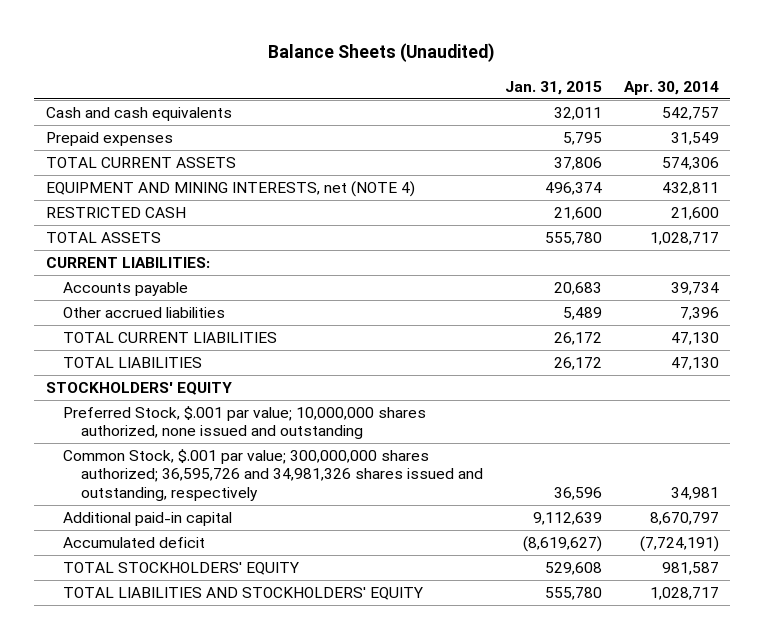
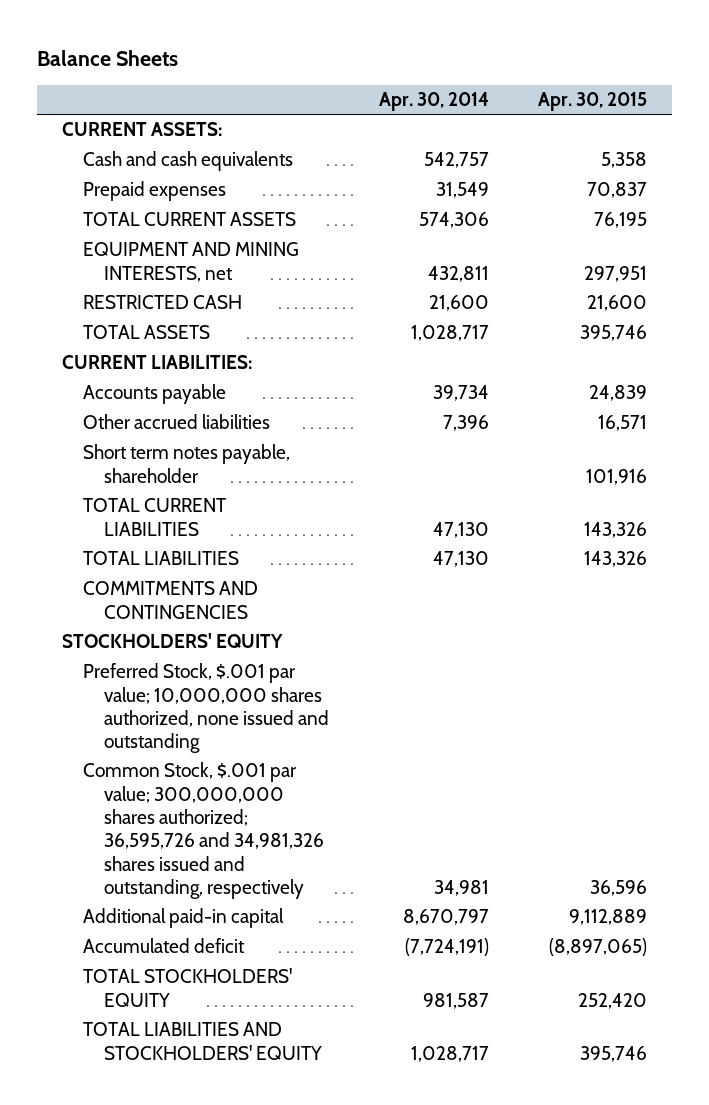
- Balance Sheets (Unaudited)
+ Balance Sheets
- | Jan. 31, 2015 | Apr. 30, 2014
+ | Apr. 30, 2014 | Apr. 30, 2015
+ CURRENT ASSETS:
- EQUIPMENT AND MINING INTERESTS, net (NOTE 4) | 496,374 | 432,811
+ EQUIPMENT AND MINING INTERESTS, net | 432,811 | 297,951
+ Short term notes payable, shareholder | | 101,916
+ COMMITMENTS AND CONTINGENCIES

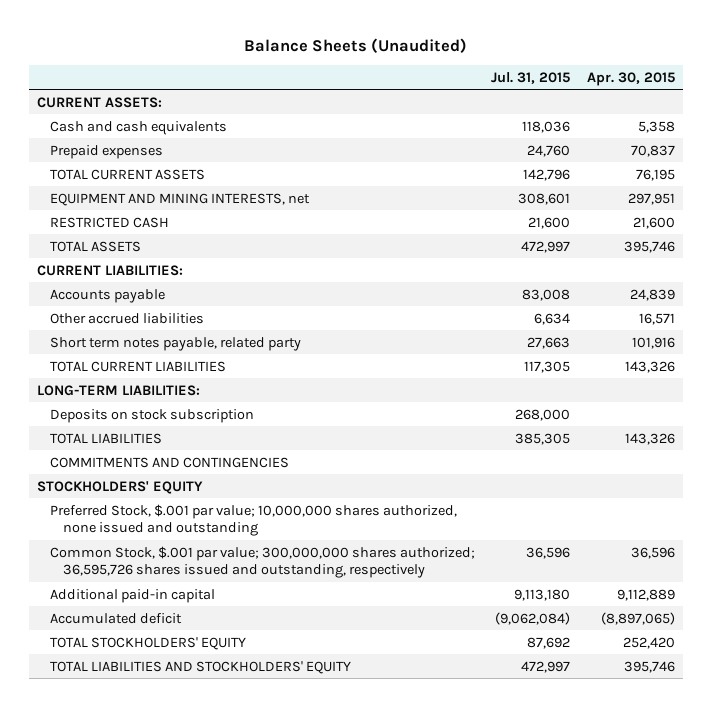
- Balance Sheets
+ Balance Sheets (Unaudited)
- | Apr. 30, 2014 | Apr. 30, 2015
+ | Jul. 31, 2015 | Apr. 30, 2015
- Short term notes payable, shareholder | | 101,916
+ Short term notes payable, related party | 27,663 | 101,916
+ LONG-TERM LIABILITIES:
+ Deposits on stock subscription | 268,000 |
- Common Stock, $.001 par value; 300,000,000 shares authorized; 36,595,726 and 34,981,326 shares issued and outstanding, respectively | 34,981 | 36,596
+ Common Stock, $.001 par value; 300,000,000 shares authorized; 36,595,726 shares issued and outstanding, respectively | 36,596 | 36,596

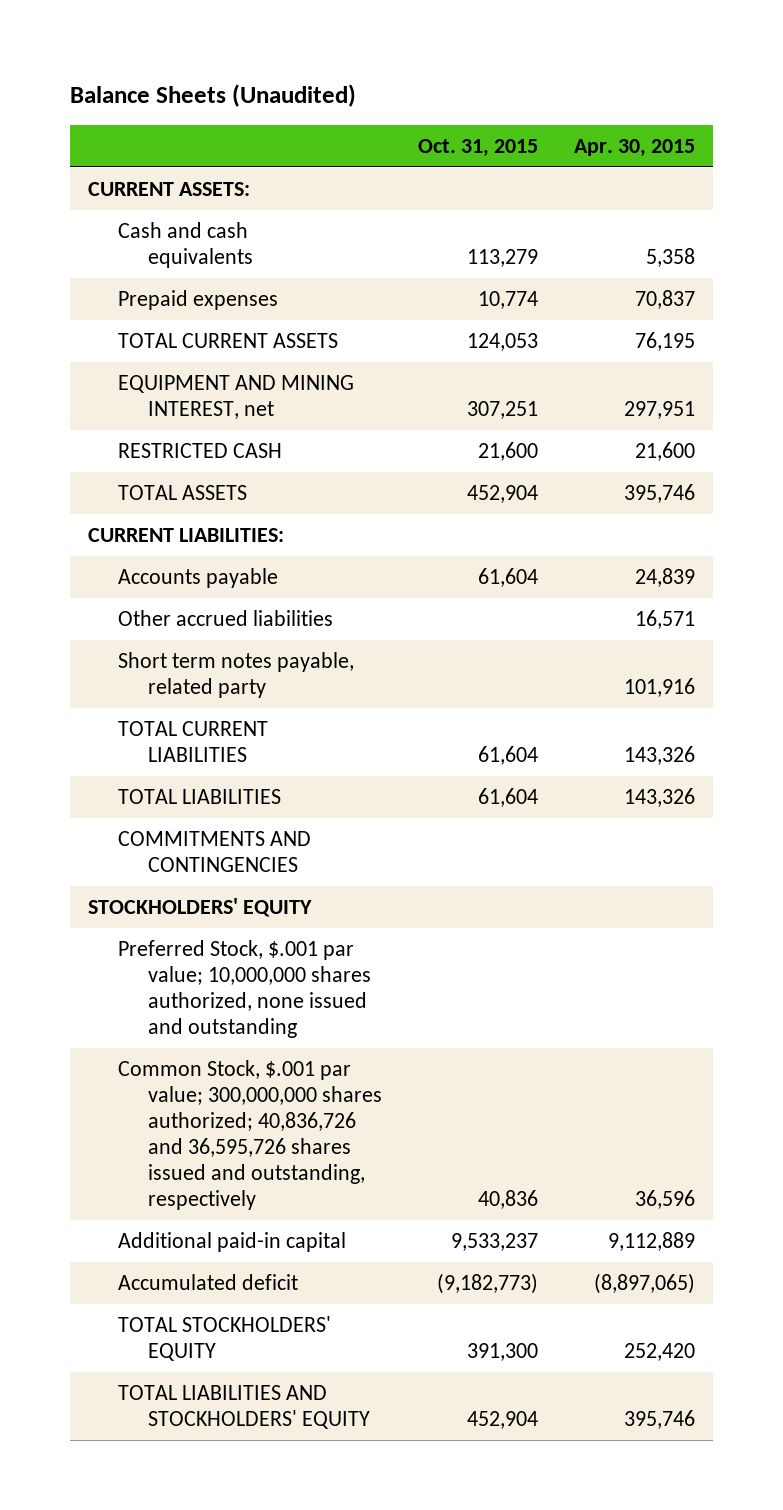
- | Jul. 31, 2015 | Apr. 30, 2015
+ | Oct. 31, 2015 | Apr. 30, 2015
- EQUIPMENT AND MINING INTERESTS, net | 308,601 | 297,951
+ EQUIPMENT AND MINING INTEREST, net | 307,251 | 297,951
- LONG-TERM LIABILITIES:
- Deposits on stock subscription | 268,000 |
- Common Stock, $.001 par value; 300,000,000 shares authorized; 36,595,726 shares issued and outstanding, respectively | 36,596 | 36,596
+ Common Stock, $.001 par value; 300,000,000 shares authorized; 40,836,726 and 36,595,726 shares issued and outstanding, respectively | 40,836 | 36,596

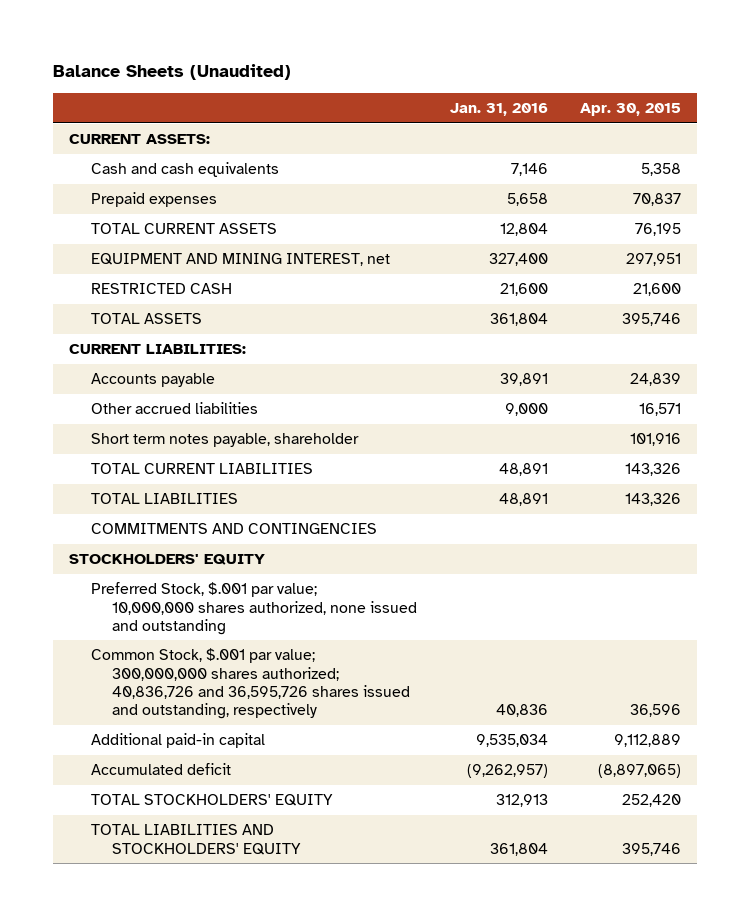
- | Oct. 31, 2015 | Apr. 30, 2015
+ | Jan. 31, 2016 | Apr. 30, 2015
- Short term notes payable, related party | | 101,916
+ Short term notes payable, shareholder | | 101,916

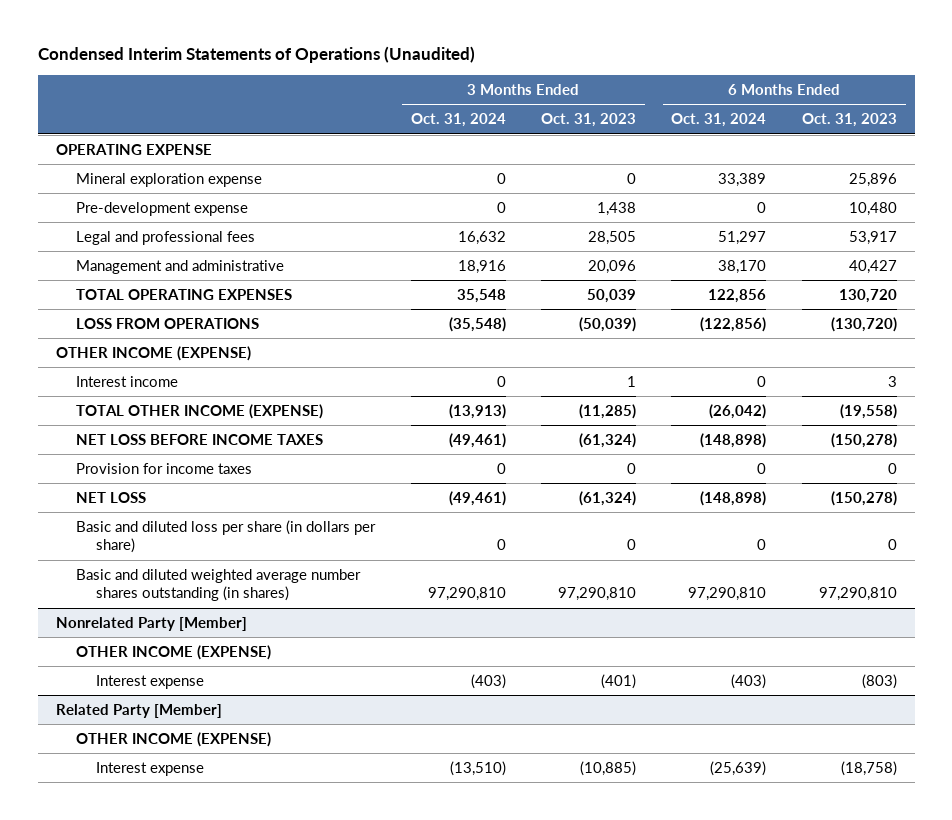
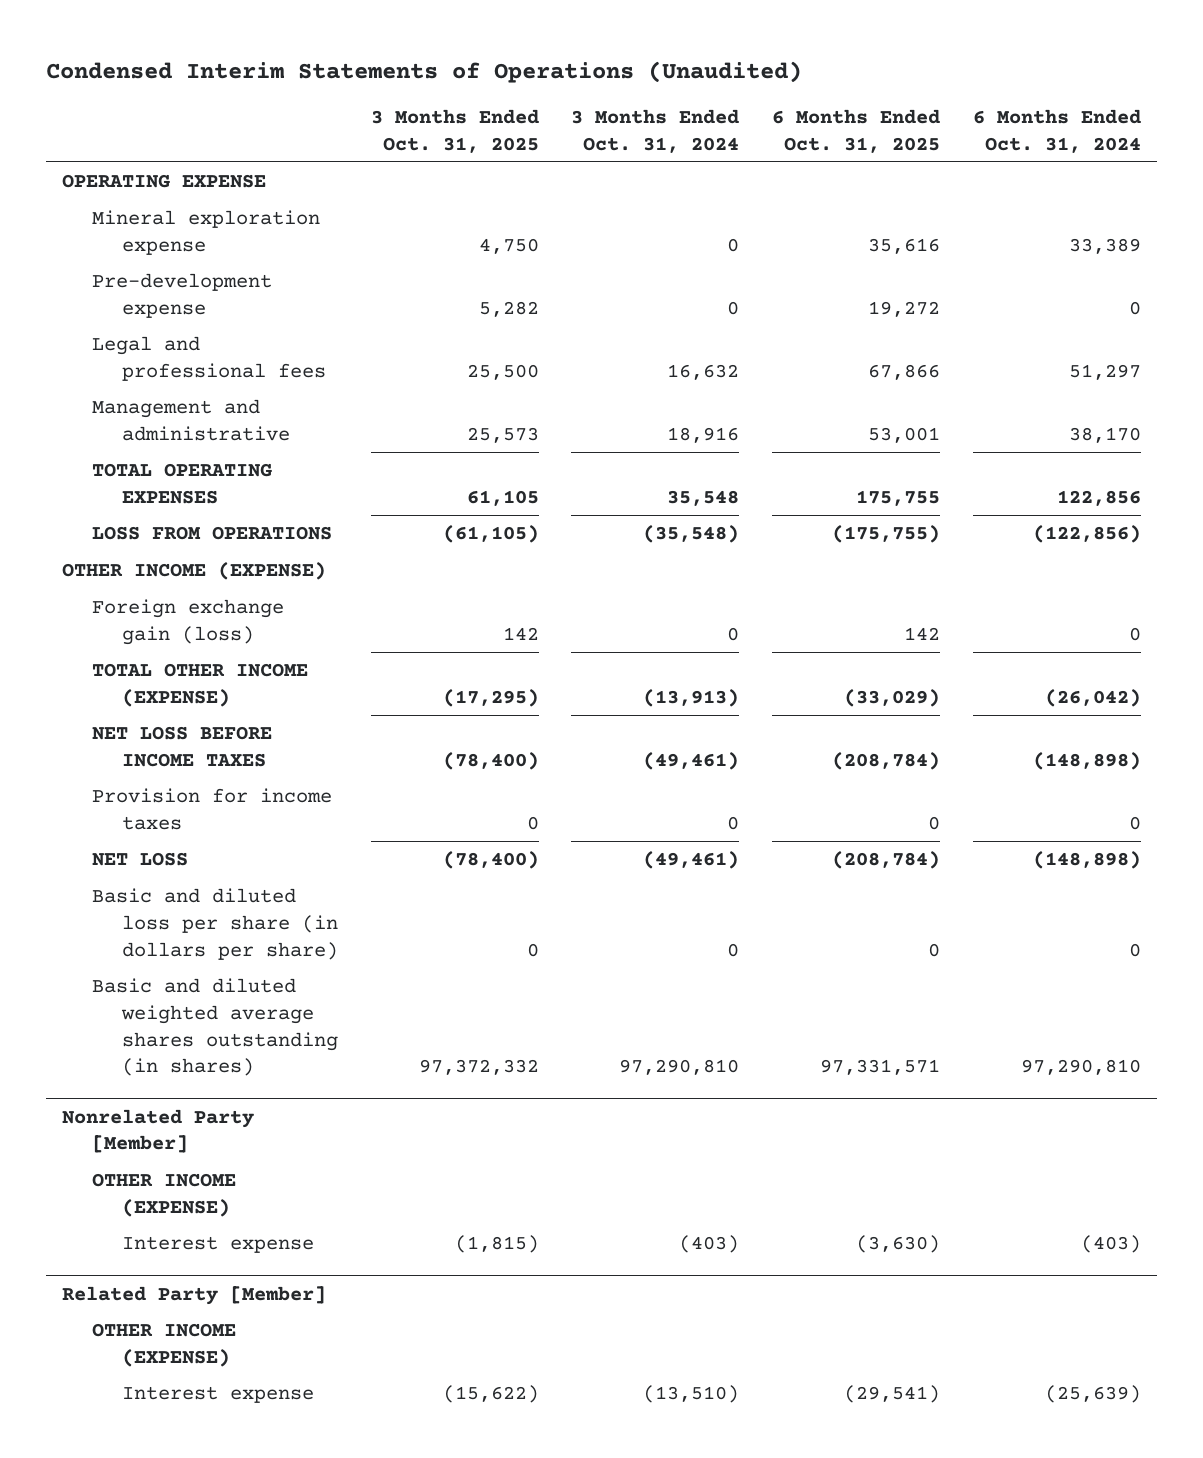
- | 3 Months Ended Oct. 31, 2024 | 3 Months Ended Oct. 31, 2023 | 6 Months Ended Oct. 31, 2024 | 6 Months Ended Oct. 31, 2023
+ | 3 Months Ended Oct. 31, 2025 | 3 Months Ended Oct. 31, 2024 | 6 Months Ended Oct. 31, 2025 | 6 Months Ended Oct. 31, 2024
- Interest income | 0 | 1 | 0 | 3
+ Foreign exchange gain (loss) | 142 | 0 | 142 | 0
- Basic and diluted weighted average number shares outstanding (in shares) | 97,290,810 | 97,290,810 | 97,290,810 | 97,290,810
+ Basic and diluted weighted average shares outstanding (in shares) | 97,372,332 | 97,290,810 | 97,331,571 | 97,290,810

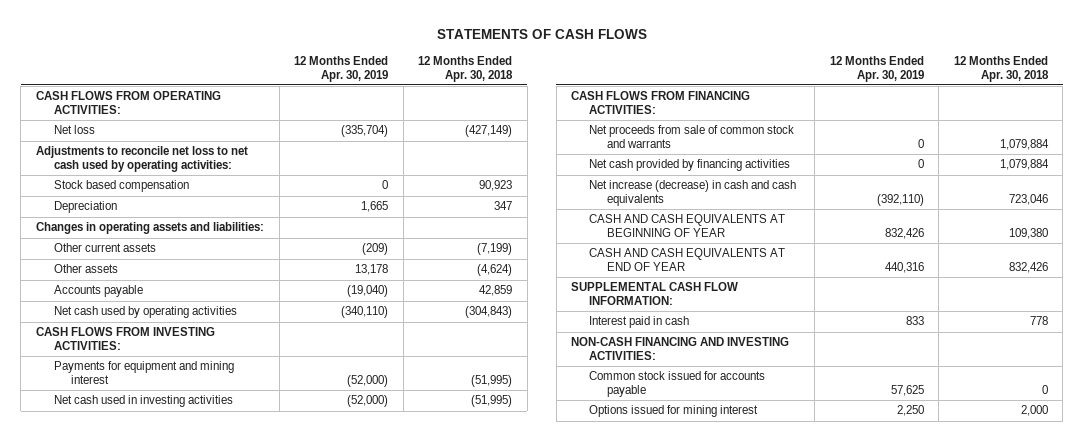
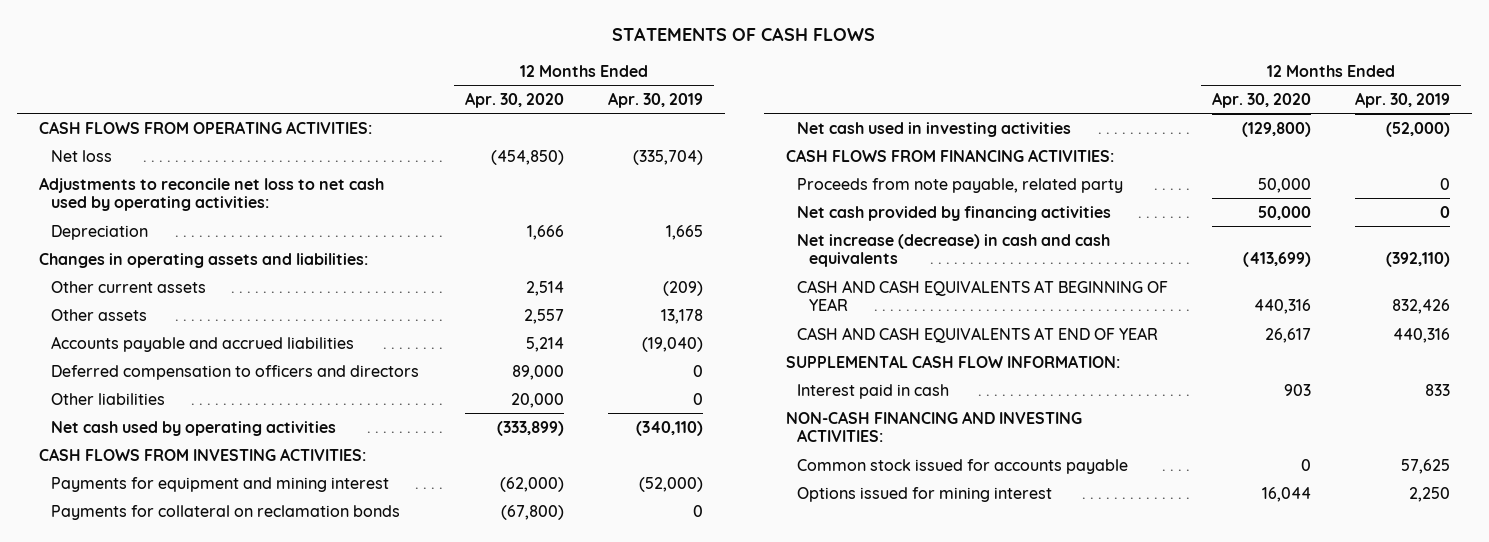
- | 12 Months Ended Apr. 30, 2019 | 12 Months Ended Apr. 30, 2018
+ | 12 Months Ended Apr. 30, 2020 | 12 Months Ended Apr. 30, 2019
- Stock based compensation | 0 | 90,923
- Accounts payable | (19,040) | 42,859
+ Accounts payable and accrued liabilities | 5,214 | (19,040)
+ Deferred compensation to officers and directors | 89,000 | 0
+ Other liabilities | 20,000 | 0
+ Payments for collateral on reclamation bonds | (67,800) | 0
- Net proceeds from sale of common stock and warrants | 0 | 1,079,884
+ Proceeds from note payable, related party | 50,000 | 0

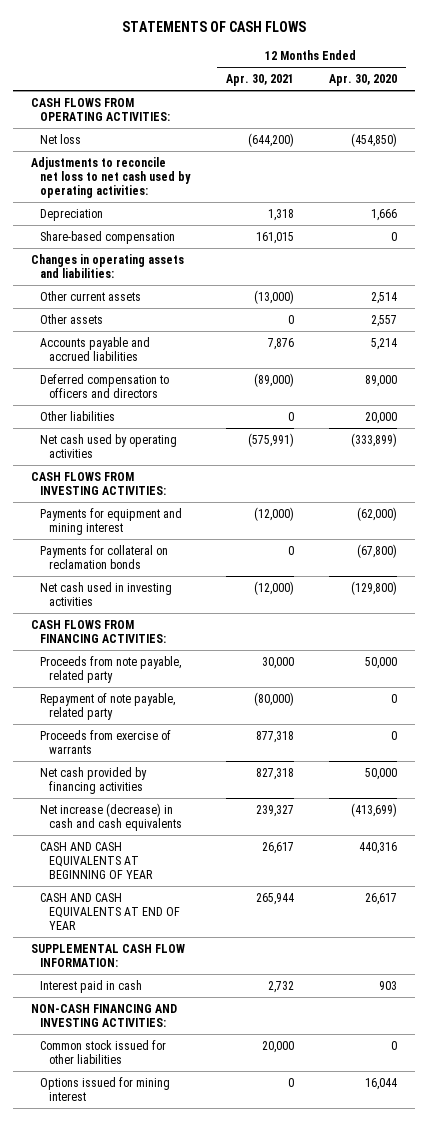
- | 12 Months Ended Apr. 30, 2020 | 12 Months Ended Apr. 30, 2019
+ | 12 Months Ended Apr. 30, 2021 | 12 Months Ended Apr. 30, 2020
+ Share-based compensation | 161,015 | 0
+ Repayment of note payable, related party | (80,000) | 0
+ Proceeds from exercise of warrants | 877,318 | 0
- Common stock issued for accounts payable | 0 | 57,625
+ Common stock issued for other liabilities | 20,000 | 0

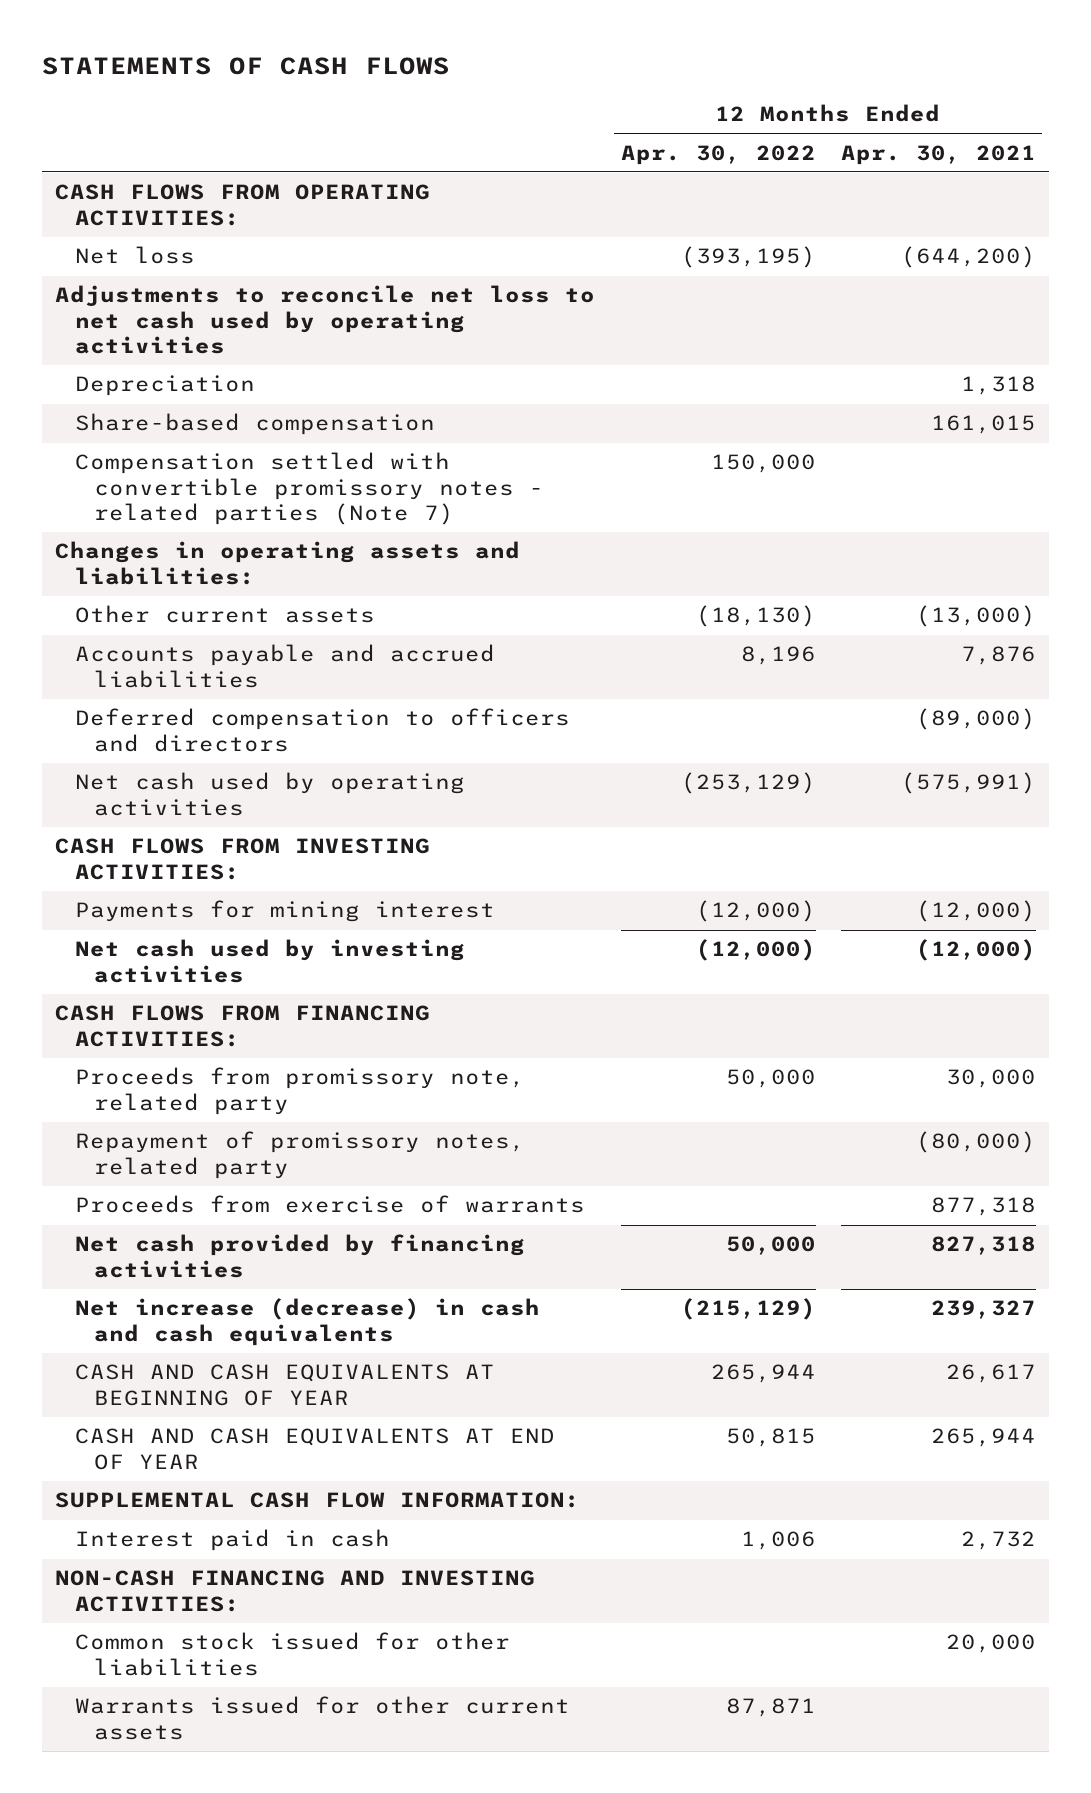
- | 12 Months Ended Apr. 30, 2021 | 12 Months Ended Apr. 30, 2020
+ | 12 Months Ended Apr. 30, 2022 | 12 Months Ended Apr. 30, 2021
- Adjustments to reconcile net loss to net cash used by operating activities:
+ Adjustments to reconcile net loss to net cash used by operating activities
+ Compensation settled with convertible promissory notes - related parties (Note 7) | 150,000 |
- Other assets | 0 | 2,557
- Other liabilities | 0 | 20,000
- Payments for equipment and mining interest | (12,000) | (62,000)
- Payments for collateral on reclamation bonds | 0 | (67,800)
- Net cash used in investing activities | (12,000) | (129,800)
+ Payments for mining interest | (12,000) | (12,000)
+ Net cash used by investing activities | (12,000) | (12,000)
- Proceeds from note payable, related party | 30,000 | 50,000
- Repayment of note payable, related party | (80,000) | 0
+ Proceeds from promissory note, related party | 50,000 | 30,000
+ Repayment of promissory notes, related party | | (80,000)
- Options issued for mining interest | 0 | 16,044
+ Warrants issued for other current assets | 87,871 |

